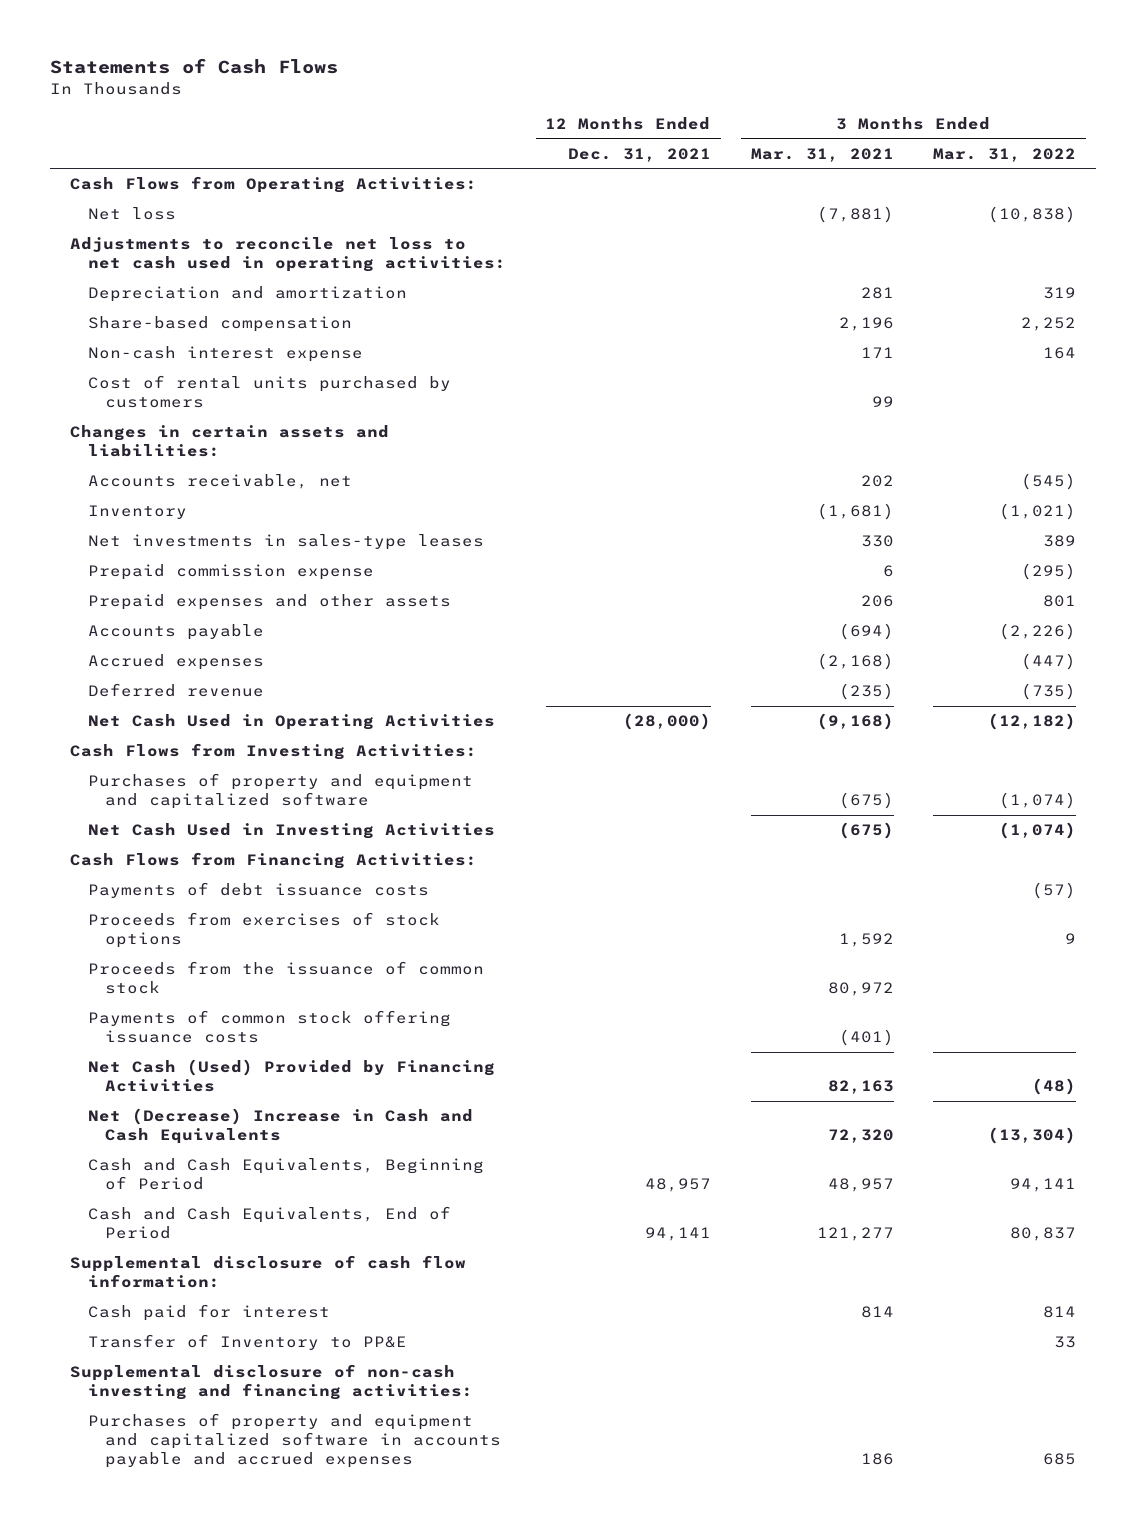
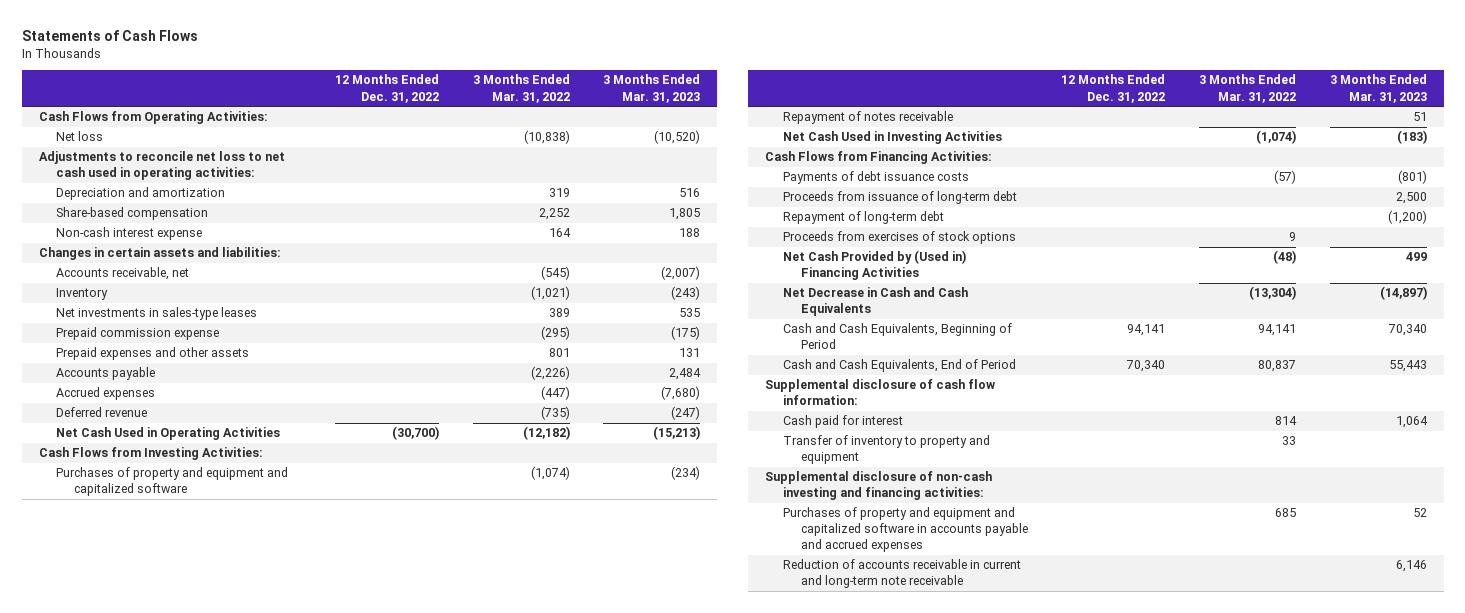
- | 12 Months Ended Dec. 31, 2021 | 3 Months Ended Mar. 31, 2021 | 3 Months Ended Mar. 31, 2022
+ | 12 Months Ended Dec. 31, 2022 | 3 Months Ended Mar. 31, 2022 | 3 Months Ended Mar. 31, 2023
- Cost of rental units purchased by customers | | 99 |
+ Repayment of notes receivable | | | 51
+ Proceeds from issuance of long-term debt | | | 2,500
+ Repayment of long-term debt | | | (1,200)
- Proceeds from the issuance of common stock | | 80,972 |
- Payments of common stock offering issuance costs | | (401) |
- Net Cash (Used) Provided by Financing Activities | | 82,163 | (48)
- Net (Decrease) Increase in Cash and Cash Equivalents | | 72,320 | (13,304)
+ Net Cash Provided by (Used in) Financing Activities | | (48) | 499
+ Net Decrease in Cash and Cash Equivalents | | (13,304) | (14,897)
- Transfer of Inventory to PP&E | | | 33
+ Transfer of inventory to property and equipment | | 33 |
+ Reduction of accounts receivable in current and long-term note receivable | | | 6,146

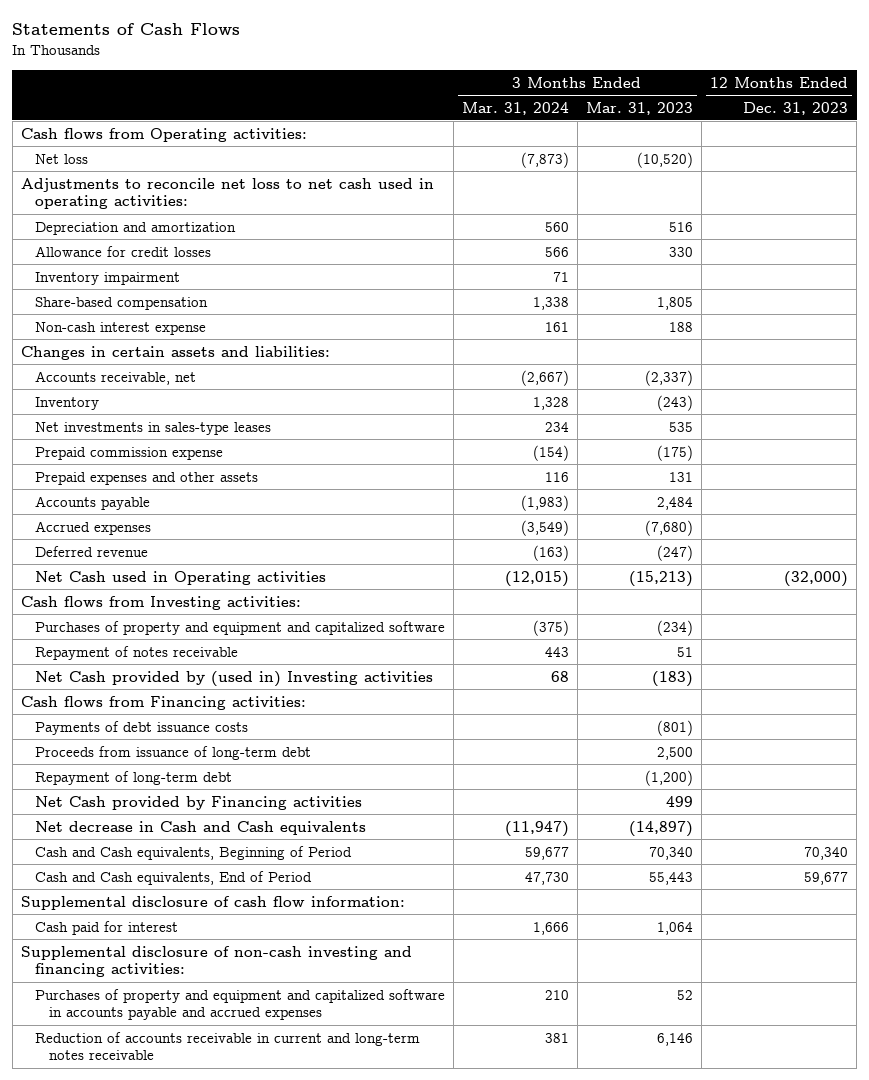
- | 12 Months Ended Dec. 31, 2022 | 3 Months Ended Mar. 31, 2022 | 3 Months Ended Mar. 31, 2023
+ | 3 Months Ended Mar. 31, 2024 | 3 Months Ended Mar. 31, 2023 | 12 Months Ended Dec. 31, 2023
- Cash Flows from Operating Activities:
+ Cash flows from Operating activities:
+ Allowance for credit losses | 566 | 330 |
+ Inventory impairment | 71 | |
- Accounts receivable, net | | (545) | (2,007)
+ Accounts receivable, net | (2,667) | (2,337) |
- Net Cash Used in Operating Activities | (30,700) | (12,182) | (15,213)
- Cash Flows from Investing Activities:
+ Net Cash used in Operating activities | (12,015) | (15,213) | (32,000)
+ Cash flows from Investing activities:
- Net Cash Used in Investing Activities | | (1,074) | (183)
- Cash Flows from Financing Activities:
+ Net Cash provided by (used in) Investing activities | 68 | (183) |
+ Cash flows from Financing activities:
- Proceeds from exercises of stock options | | 9 |
- Net Cash Provided by (Used in) Financing Activities | | (48) | 499
- Net Decrease in Cash and Cash Equivalents | | (13,304) | (14,897)
- Cash and Cash Equivalents, Beginning of Period | 94,141 | 94,141 | 70,340
- Cash and Cash Equivalents, End of Period | 70,340 | 80,837 | 55,443
+ Net Cash provided by Financing activities | | 499 |
+ Net decrease in Cash and Cash equivalents | (11,947) | (14,897) |
+ Cash and Cash equivalents, Beginning of Period | 59,677 | 70,340 | 70,340
+ Cash and Cash equivalents, End of Period | 47,730 | 55,443 | 59,677
- Transfer of inventory to property and equipment | | 33 |
- Reduction of accounts receivable in current and long-term note receivable | | | 6,146
+ Reduction of accounts receivable in current and long-term notes receivable | 381 | 6,146 |

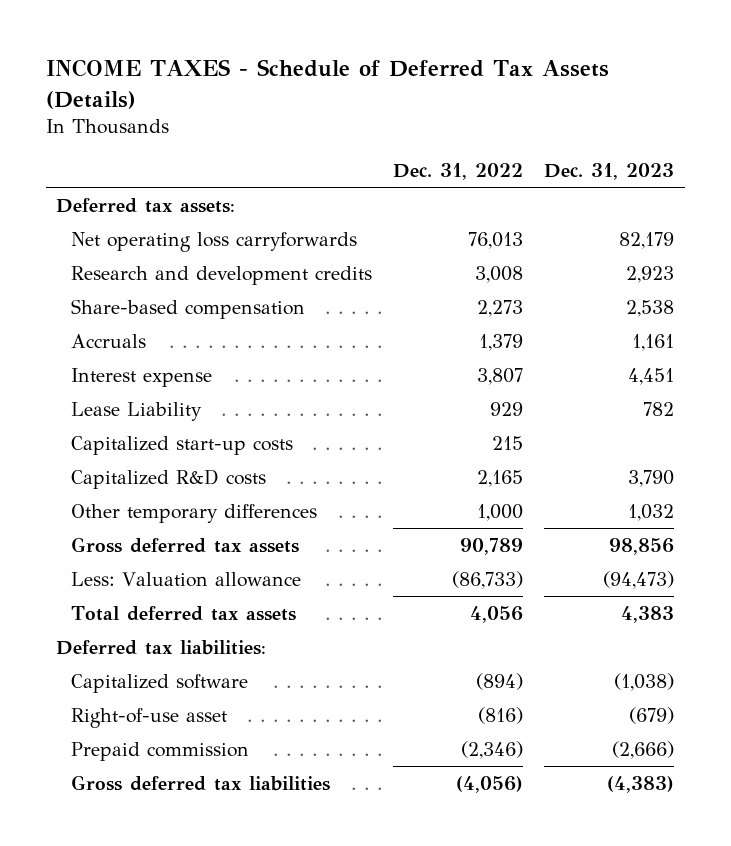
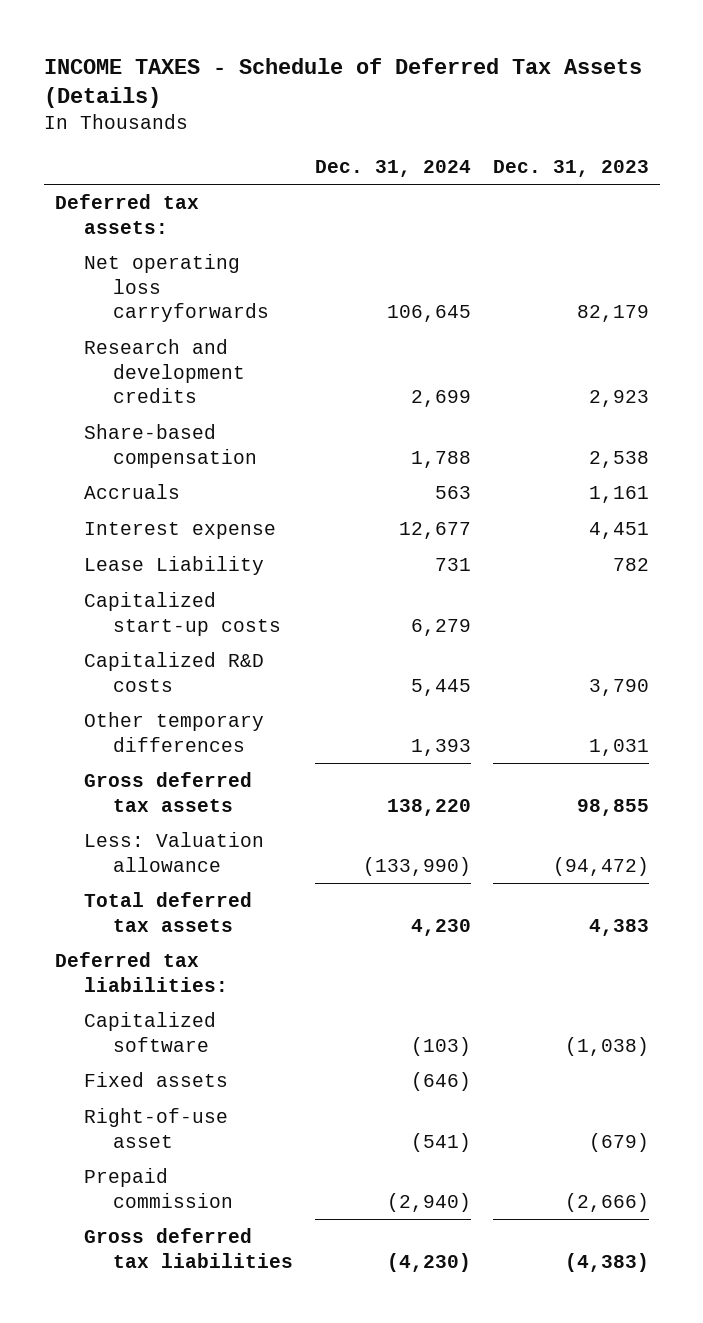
- | Dec. 31, 2022 | Dec. 31, 2023
+ | Dec. 31, 2024 | Dec. 31, 2023
- Other temporary differences | 1,000 | 1,032
- Gross deferred tax assets | 90,789 | 98,856
- Less: Valuation allowance | (86,733) | (94,473)
+ Other temporary differences | 1,393 | 1,031
+ Gross deferred tax assets | 138,220 | 98,855
+ Less: Valuation allowance | (133,990) | (94,472)
+ Fixed assets | (646) |

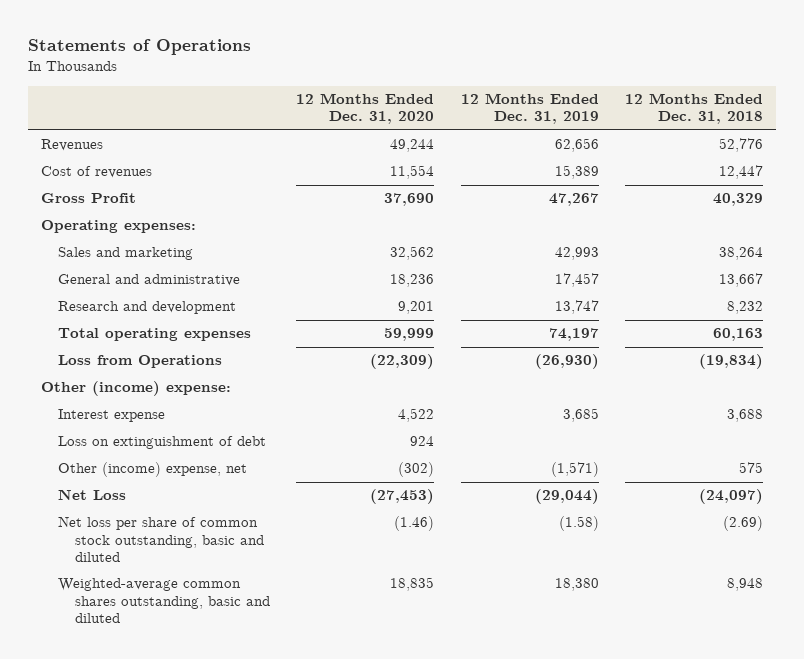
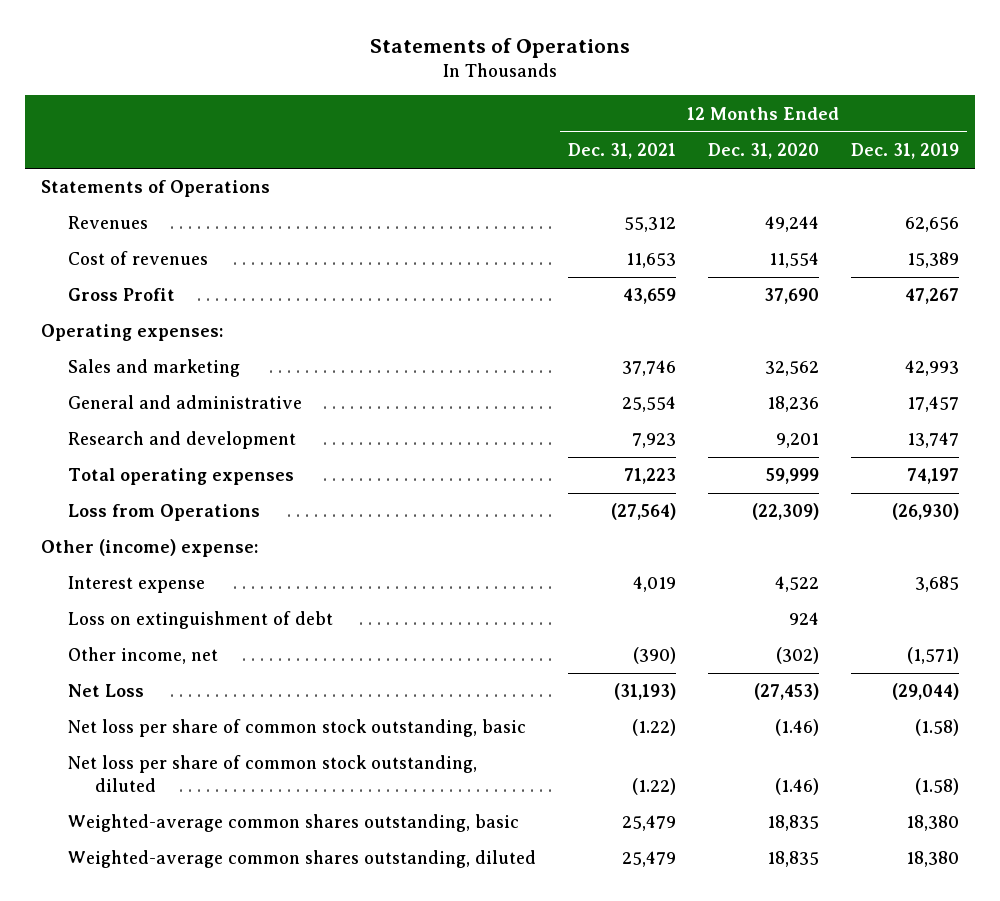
- | 12 Months Ended Dec. 31, 2020 | 12 Months Ended Dec. 31, 2019 | 12 Months Ended Dec. 31, 2018
+ | 12 Months Ended Dec. 31, 2021 | 12 Months Ended Dec. 31, 2020 | 12 Months Ended Dec. 31, 2019
+ Statements of Operations
- Other (income) expense, net | (302) | (1,571) | 575
+ Other income, net | (390) | (302) | (1,571)
- Net loss per share of common stock outstanding, basic and diluted | (1.46) | (1.58) | (2.69)
- Weighted-average common shares outstanding, basic and diluted | 18,835 | 18,380 | 8,948
+ Net loss per share of common stock outstanding, basic | (1.22) | (1.46) | (1.58)
+ Net loss per share of common stock outstanding, diluted | (1.22) | (1.46) | (1.58)
+ Weighted-average common shares outstanding, basic | 25,479 | 18,835 | 18,380
+ Weighted-average common shares outstanding, diluted | 25,479 | 18,835 | 18,380

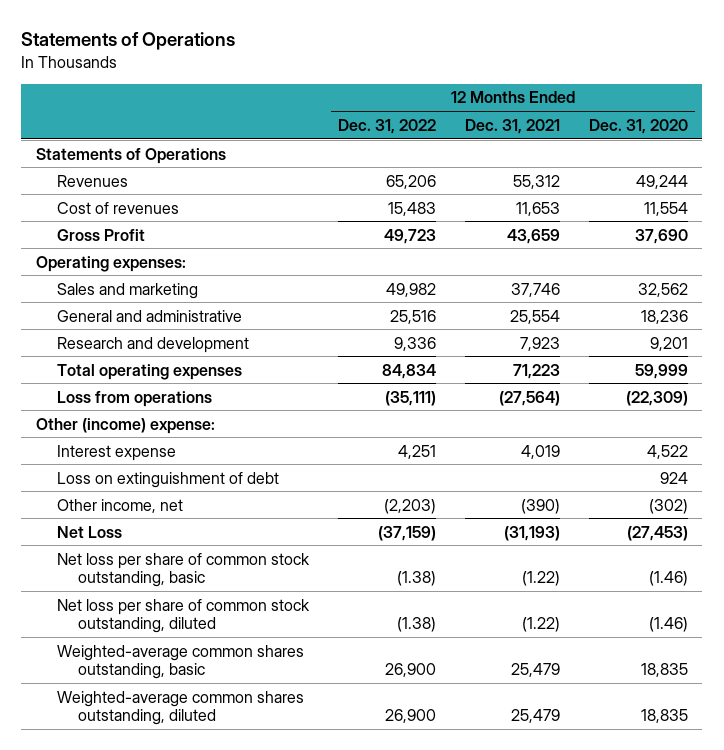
- | 12 Months Ended Dec. 31, 2021 | 12 Months Ended Dec. 31, 2020 | 12 Months Ended Dec. 31, 2019
+ | 12 Months Ended Dec. 31, 2022 | 12 Months Ended Dec. 31, 2021 | 12 Months Ended Dec. 31, 2020
- Loss from Operations | (27,564) | (22,309) | (26,930)
+ Loss from operations | (35,111) | (27,564) | (22,309)

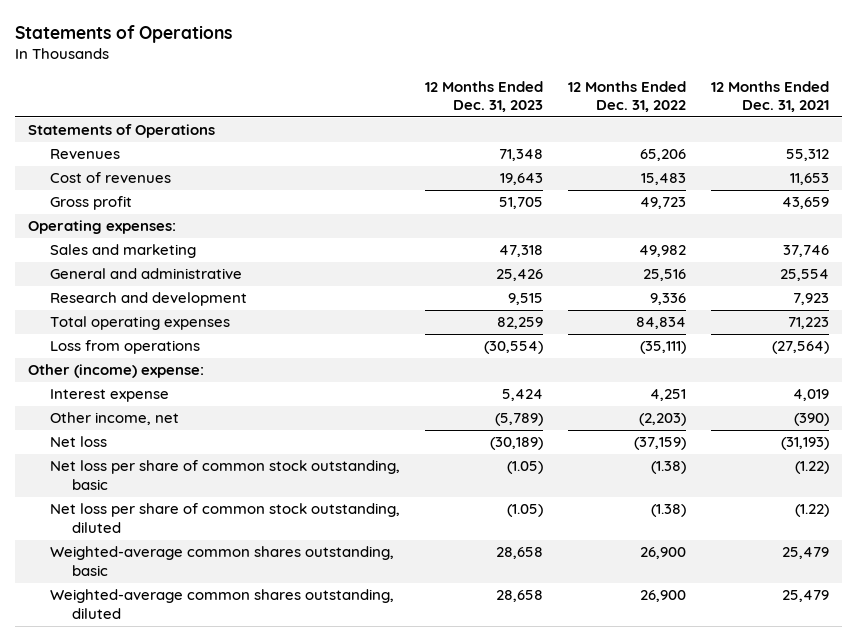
- | 12 Months Ended Dec. 31, 2022 | 12 Months Ended Dec. 31, 2021 | 12 Months Ended Dec. 31, 2020
+ | 12 Months Ended Dec. 31, 2023 | 12 Months Ended Dec. 31, 2022 | 12 Months Ended Dec. 31, 2021
- Gross Profit | 49,723 | 43,659 | 37,690
+ Gross profit | 51,705 | 49,723 | 43,659
- Loss on extinguishment of debt | | | 924
- Net Loss | (37,159) | (31,193) | (27,453)
+ Net loss | (30,189) | (37,159) | (31,193)

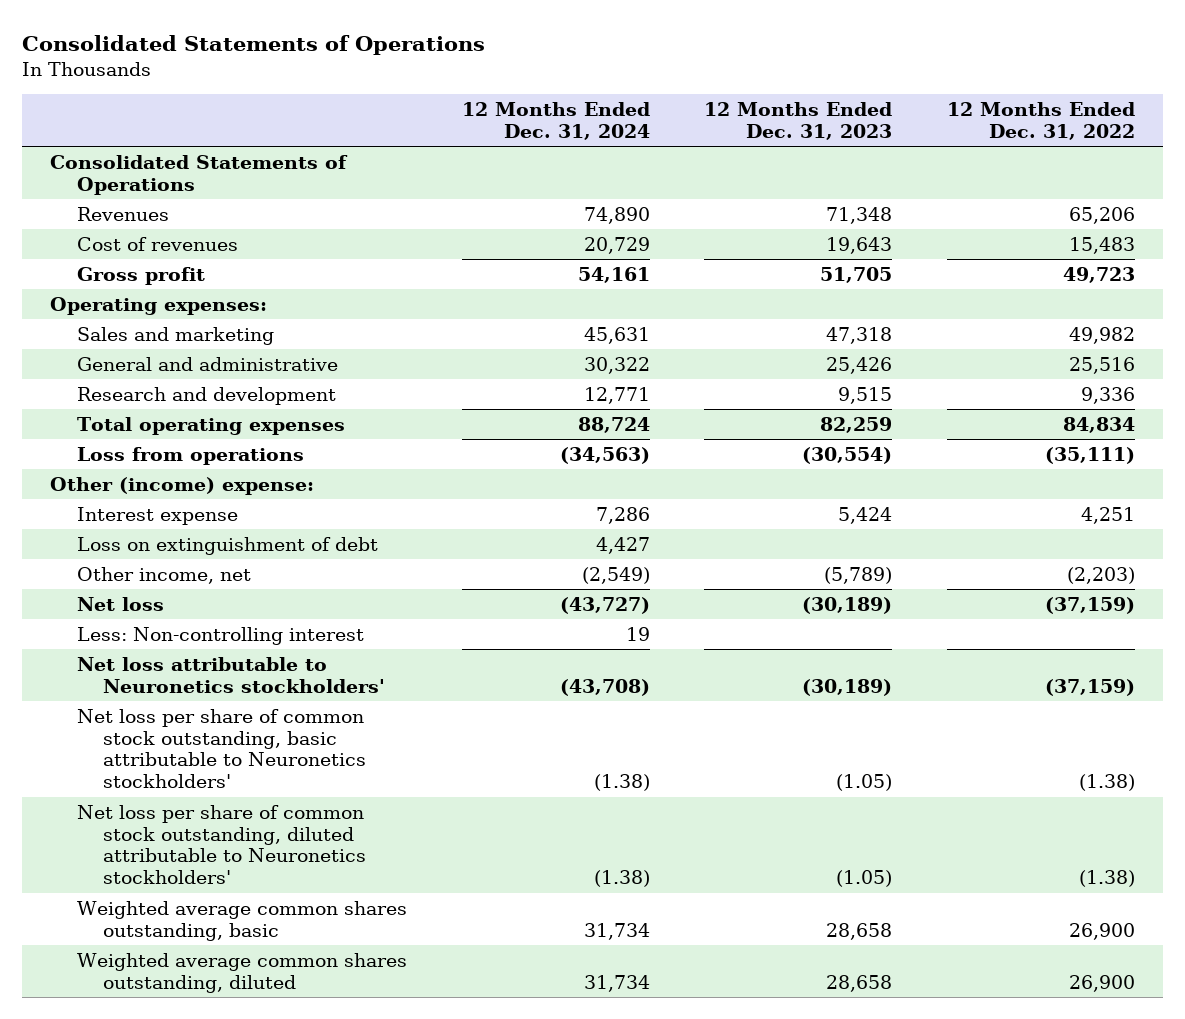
- Statements of Operations
+ Consolidated Statements of Operations
- | 12 Months Ended Dec. 31, 2023 | 12 Months Ended Dec. 31, 2022 | 12 Months Ended Dec. 31, 2021
+ | 12 Months Ended Dec. 31, 2024 | 12 Months Ended Dec. 31, 2023 | 12 Months Ended Dec. 31, 2022
- Statements of Operations
+ Consolidated Statements of Operations
+ Loss on extinguishment of debt | 4,427 | |
- Net loss per share of common stock outstanding, basic | (1.05) | (1.38) | (1.22)
- Net loss per share of common stock outstanding, diluted | (1.05) | (1.38) | (1.22)
- Weighted-average common shares outstanding, basic | 28,658 | 26,900 | 25,479
- Weighted-average common shares outstanding, diluted | 28,658 | 26,900 | 25,479
+ Less: Non-controlling interest | 19 | |
+ Net loss attributable to Neuronetics stockholders' | (43,708) | (30,189) | (37,159)
+ Net loss per share of common stock outstanding, basic attributable to Neuronetics stockholders' | (1.38) | (1.05) | (1.38)
+ Net loss per share of common stock outstanding, diluted attributable to Neuronetics stockholders' | (1.38) | (1.05) | (1.38)
+ Weighted average common shares outstanding, basic | 31,734 | 28,658 | 26,900
+ Weighted average common shares outstanding, diluted | 31,734 | 28,658 | 26,900

